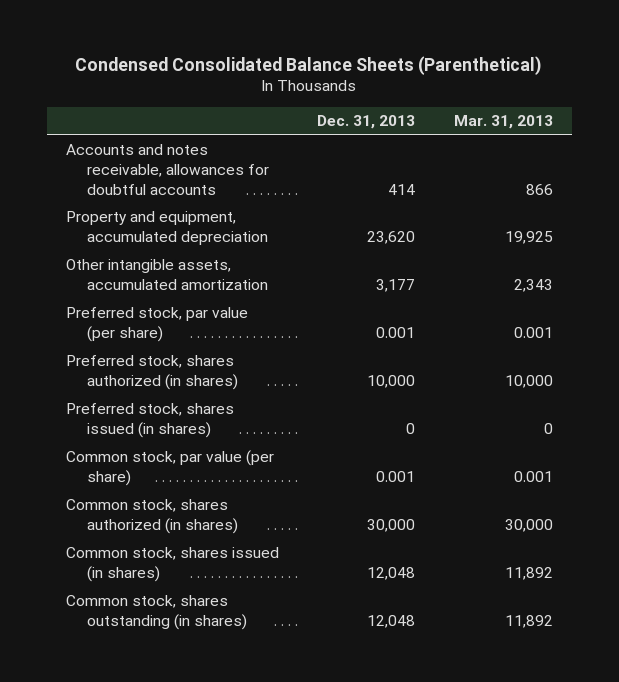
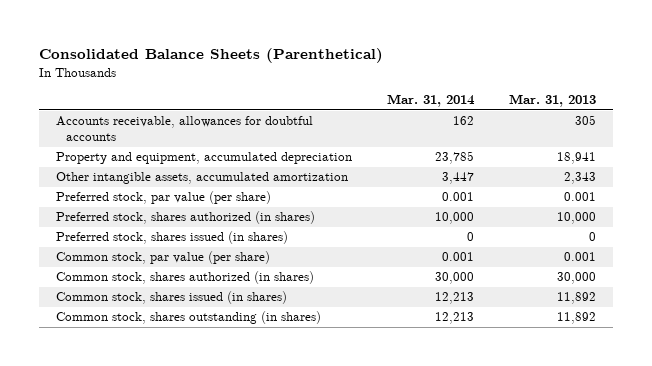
- Condensed Consolidated Balance Sheets (Parenthetical)
+ Consolidated Balance Sheets (Parenthetical)
- | Dec. 31, 2013 | Mar. 31, 2013
+ | Mar. 31, 2014 | Mar. 31, 2013
- Accounts and notes receivable, allowances for doubtful accounts | 414 | 866
- Property and equipment, accumulated depreciation | 23,620 | 19,925
+ Accounts receivable, allowances for doubtful accounts | 162 | 305
+ Property and equipment, accumulated depreciation | 23,785 | 18,941

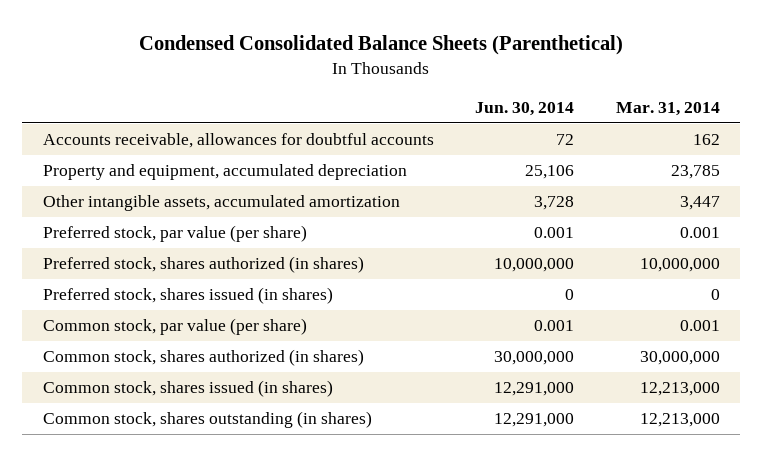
- Consolidated Balance Sheets (Parenthetical)
+ Condensed Consolidated Balance Sheets (Parenthetical)
- | Mar. 31, 2014 | Mar. 31, 2013
+ | Jun. 30, 2014 | Mar. 31, 2014
- Preferred stock, shares authorized (in shares) | 10,000 | 10,000
+ Preferred stock, shares authorized (in shares) | 10,000,000 | 10,000,000
- Common stock, shares authorized (in shares) | 30,000 | 30,000
- Common stock, shares issued (in shares) | 12,213 | 11,892
- Common stock, shares outstanding (in shares) | 12,213 | 11,892
+ Common stock, shares authorized (in shares) | 30,000,000 | 30,000,000
+ Common stock, shares issued (in shares) | 12,291,000 | 12,213,000
+ Common stock, shares outstanding (in shares) | 12,291,000 | 12,213,000

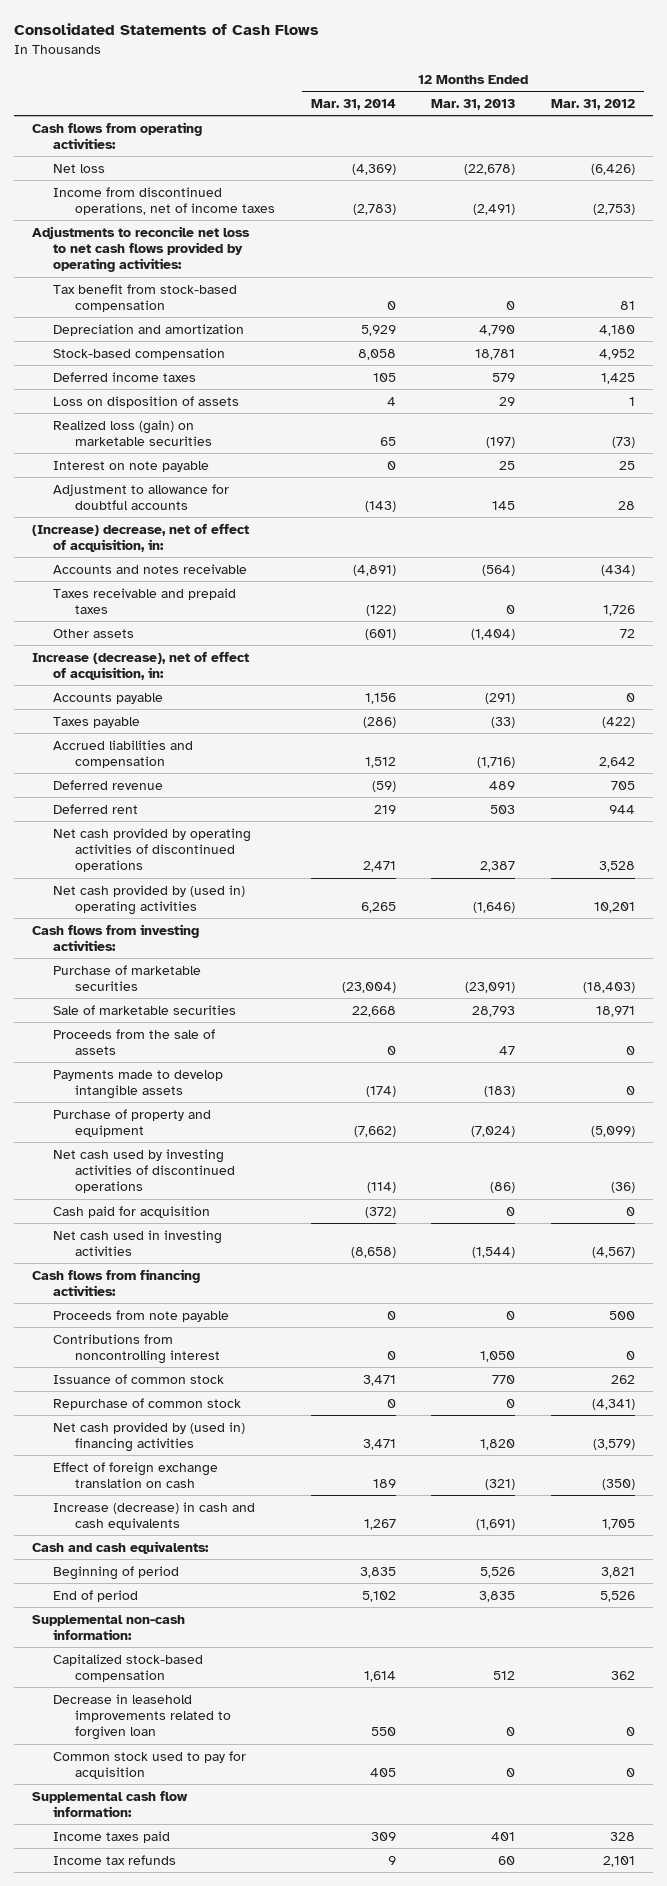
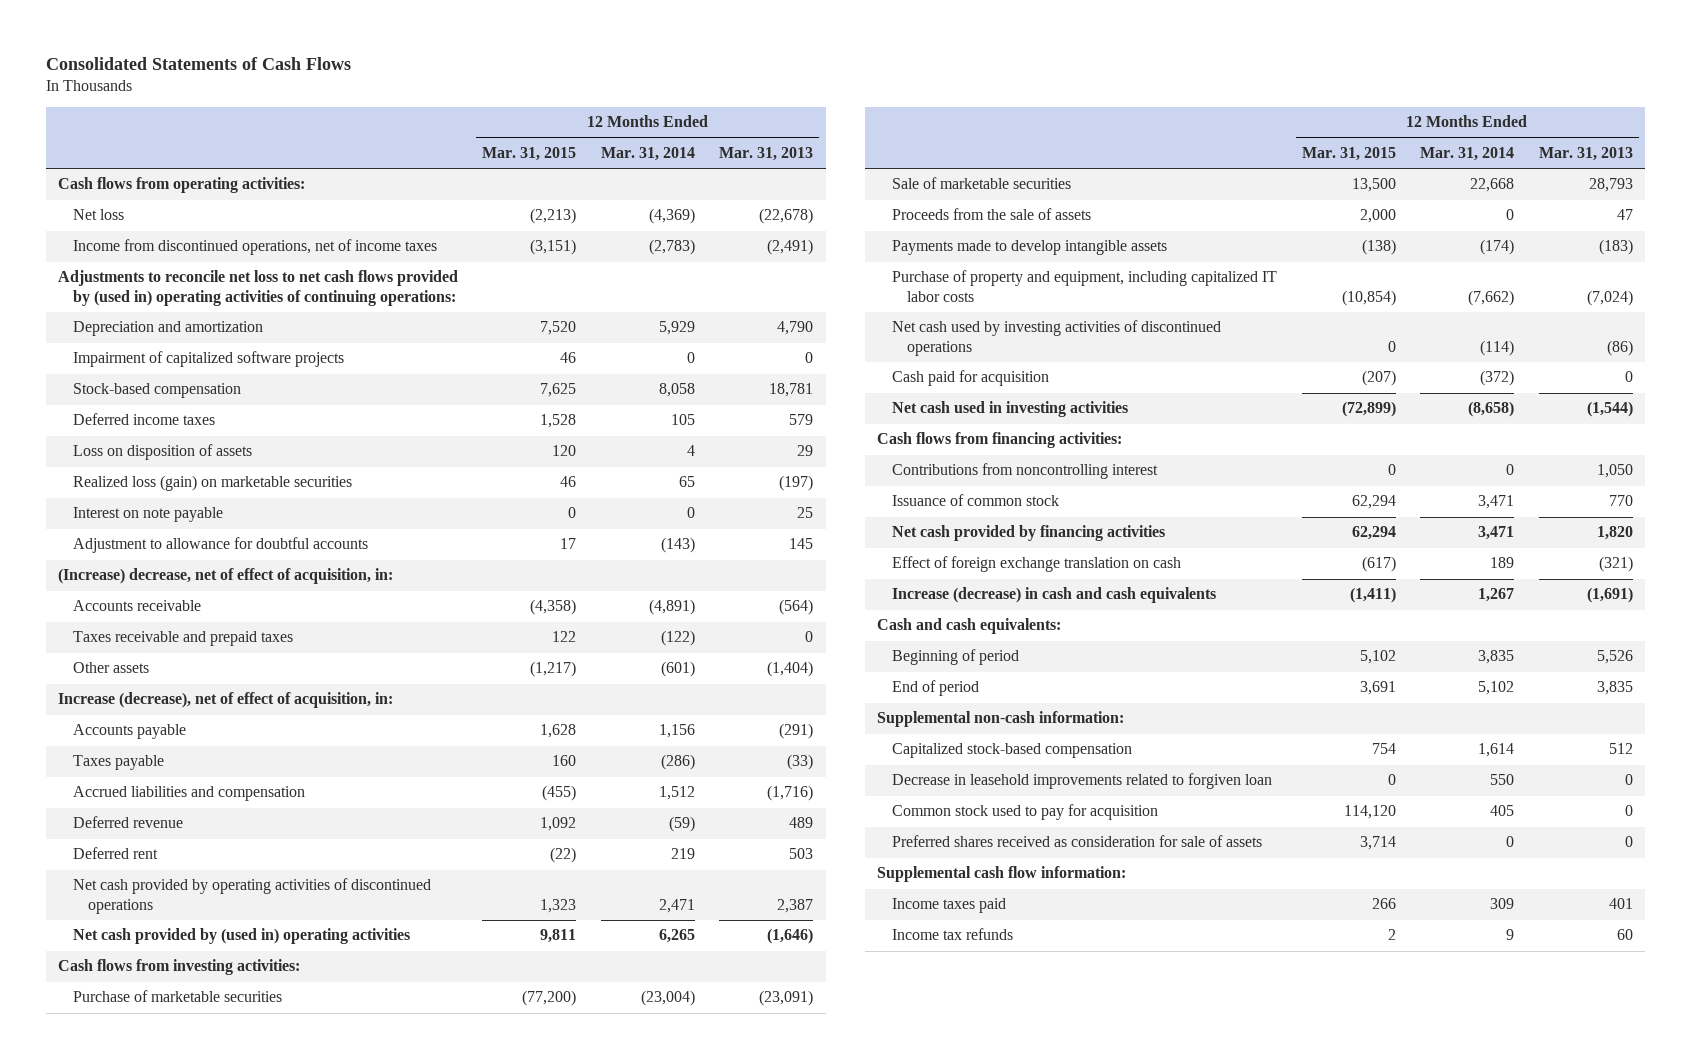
- | 12 Months Ended Mar. 31, 2014 | 12 Months Ended Mar. 31, 2013 | 12 Months Ended Mar. 31, 2012
+ | 12 Months Ended Mar. 31, 2015 | 12 Months Ended Mar. 31, 2014 | 12 Months Ended Mar. 31, 2013
- Adjustments to reconcile net loss to net cash flows provided by operating activities:
- Tax benefit from stock-based compensation | 0 | 0 | 81
+ Adjustments to reconcile net loss to net cash flows provided by (used in) operating activities of continuing operations:
+ Impairment of capitalized software projects | 46 | 0 | 0
- Accounts and notes receivable | (4,891) | (564) | (434)
+ Accounts receivable | (4,358) | (4,891) | (564)
- Purchase of property and equipment | (7,662) | (7,024) | (5,099)
+ Purchase of property and equipment, including capitalized IT labor costs | (10,854) | (7,662) | (7,024)
- Proceeds from note payable | 0 | 0 | 500
- Repurchase of common stock | 0 | 0 | (4,341)
- Net cash provided by (used in) financing activities | 3,471 | 1,820 | (3,579)
+ Net cash provided by financing activities | 62,294 | 3,471 | 1,820
+ Preferred shares received as consideration for sale of assets | 3,714 | 0 | 0

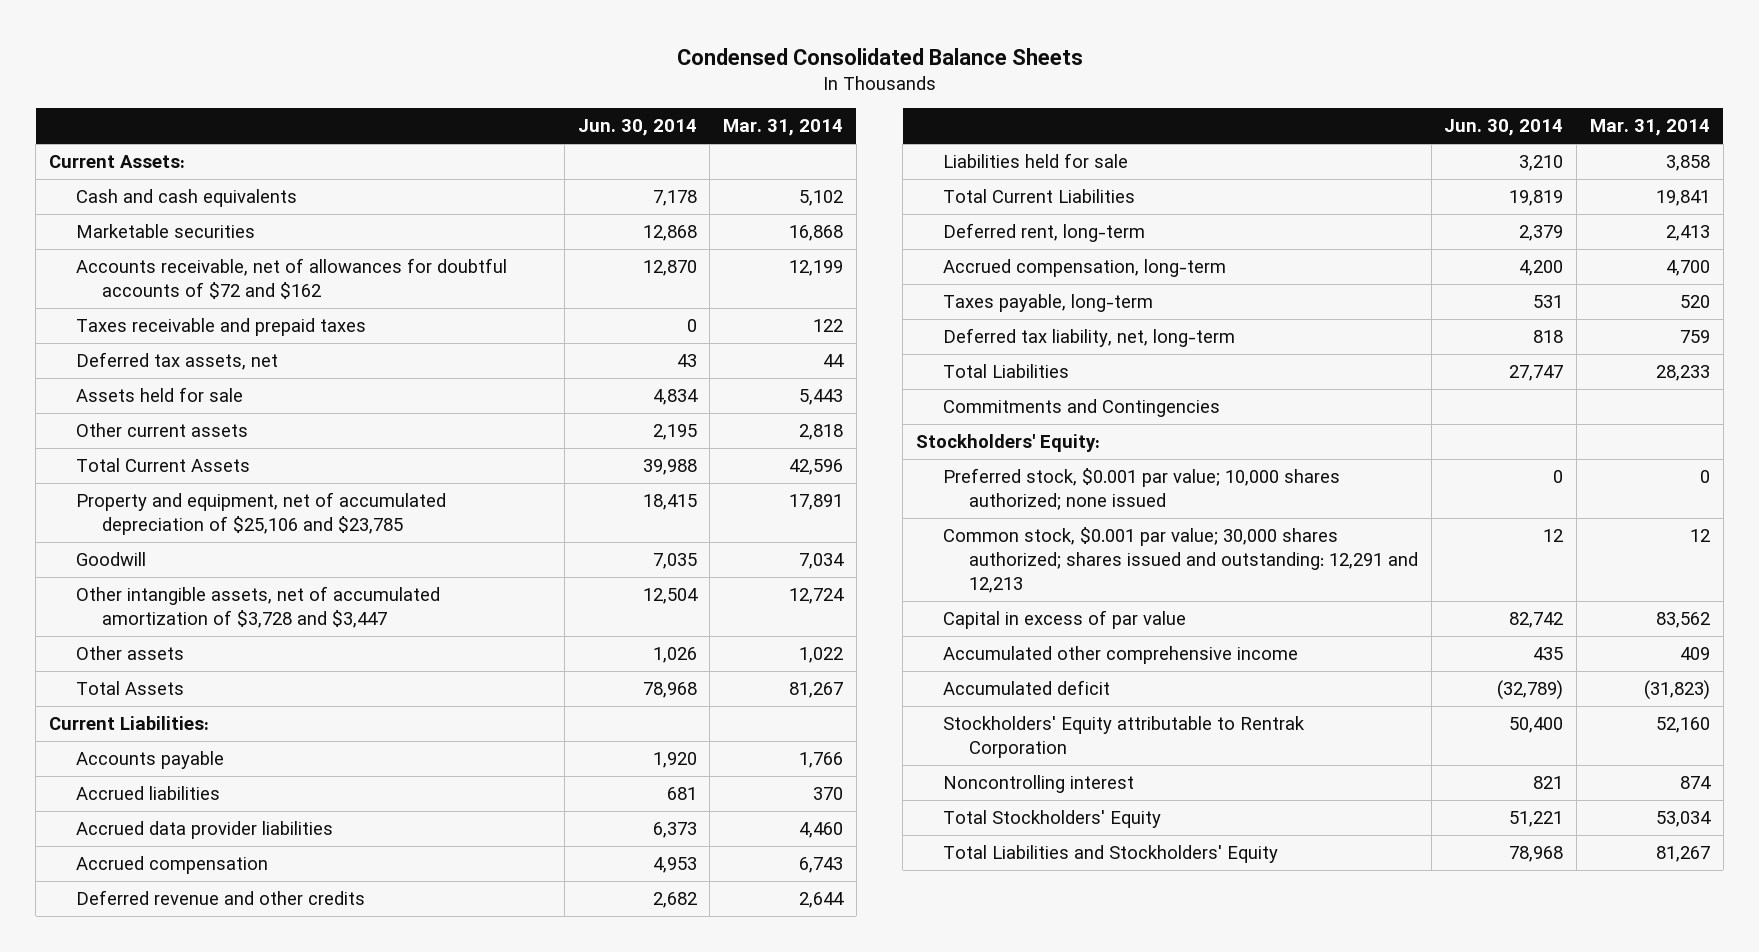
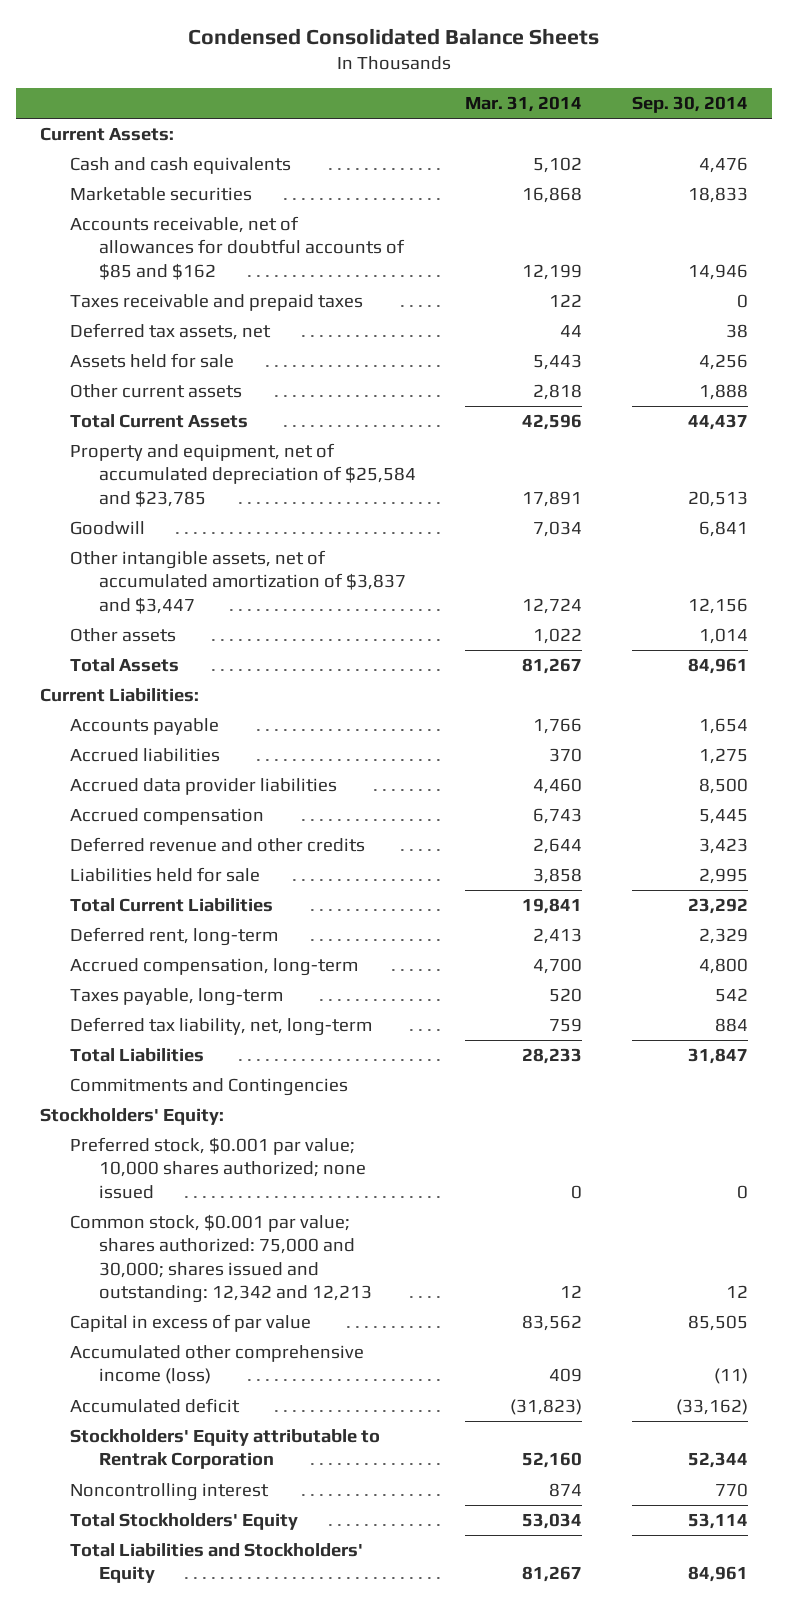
- | Jun. 30, 2014 | Mar. 31, 2014
+ | Mar. 31, 2014 | Sep. 30, 2014
- Accounts receivable, net of allowances for doubtful accounts of $72 and $162 | 12,870 | 12,199
+ Accounts receivable, net of allowances for doubtful accounts of $85 and $162 | 12,199 | 14,946
- Property and equipment, net of accumulated depreciation of $25,106 and $23,785 | 18,415 | 17,891
+ Property and equipment, net of accumulated depreciation of $25,584 and $23,785 | 17,891 | 20,513
- Other intangible assets, net of accumulated amortization of $3,728 and $3,447 | 12,504 | 12,724
+ Other intangible assets, net of accumulated amortization of $3,837 and $3,447 | 12,724 | 12,156
- Common stock, $0.001 par value; 30,000 shares authorized; shares issued and outstanding: 12,291 and 12,213 | 12 | 12
+ Common stock, $0.001 par value; shares authorized: 75,000 and 30,000; shares issued and outstanding: 12,342 and 12,213 | 12 | 12
- Accumulated other comprehensive income | 435 | 409
+ Accumulated other comprehensive income (loss) | 409 | (11)

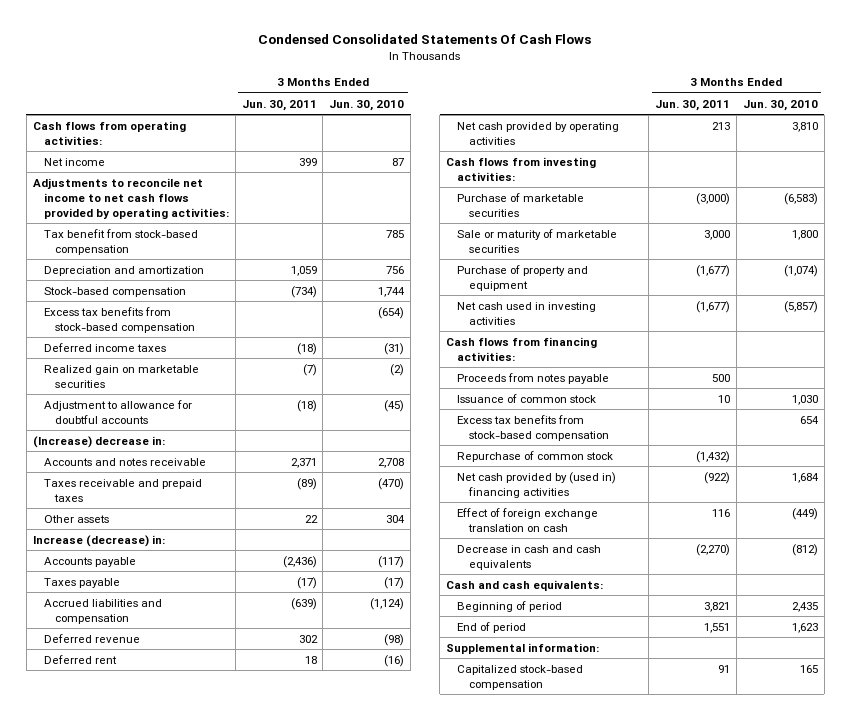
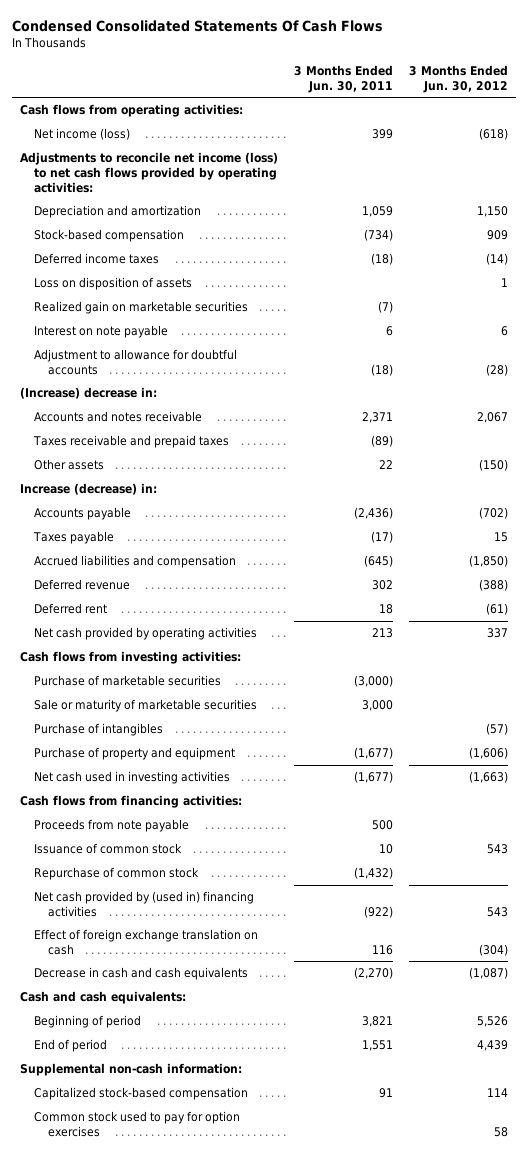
- | 3 Months Ended Jun. 30, 2011 | 3 Months Ended Jun. 30, 2010
+ | 3 Months Ended Jun. 30, 2011 | 3 Months Ended Jun. 30, 2012
- Net income | 399 | 87
- Adjustments to reconcile net income to net cash flows provided by operating activities:
- Tax benefit from stock-based compensation | | 785
+ Net income (loss) | 399 | (618)
+ Adjustments to reconcile net income (loss) to net cash flows provided by operating activities:
- Excess tax benefits from stock-based compensation | | (654)
+ Loss on disposition of assets | | 1
+ Interest on note payable | 6 | 6
- Accrued liabilities and compensation | (639) | (1,124)
+ Accrued liabilities and compensation | (645) | (1,850)
+ Purchase of intangibles | | (57)
- Proceeds from notes payable | 500 |
+ Proceeds from note payable | 500 |
- Excess tax benefits from stock-based compensation | | 654
- Supplemental information:
+ Supplemental non-cash information:
+ Common stock used to pay for option exercises | | 58

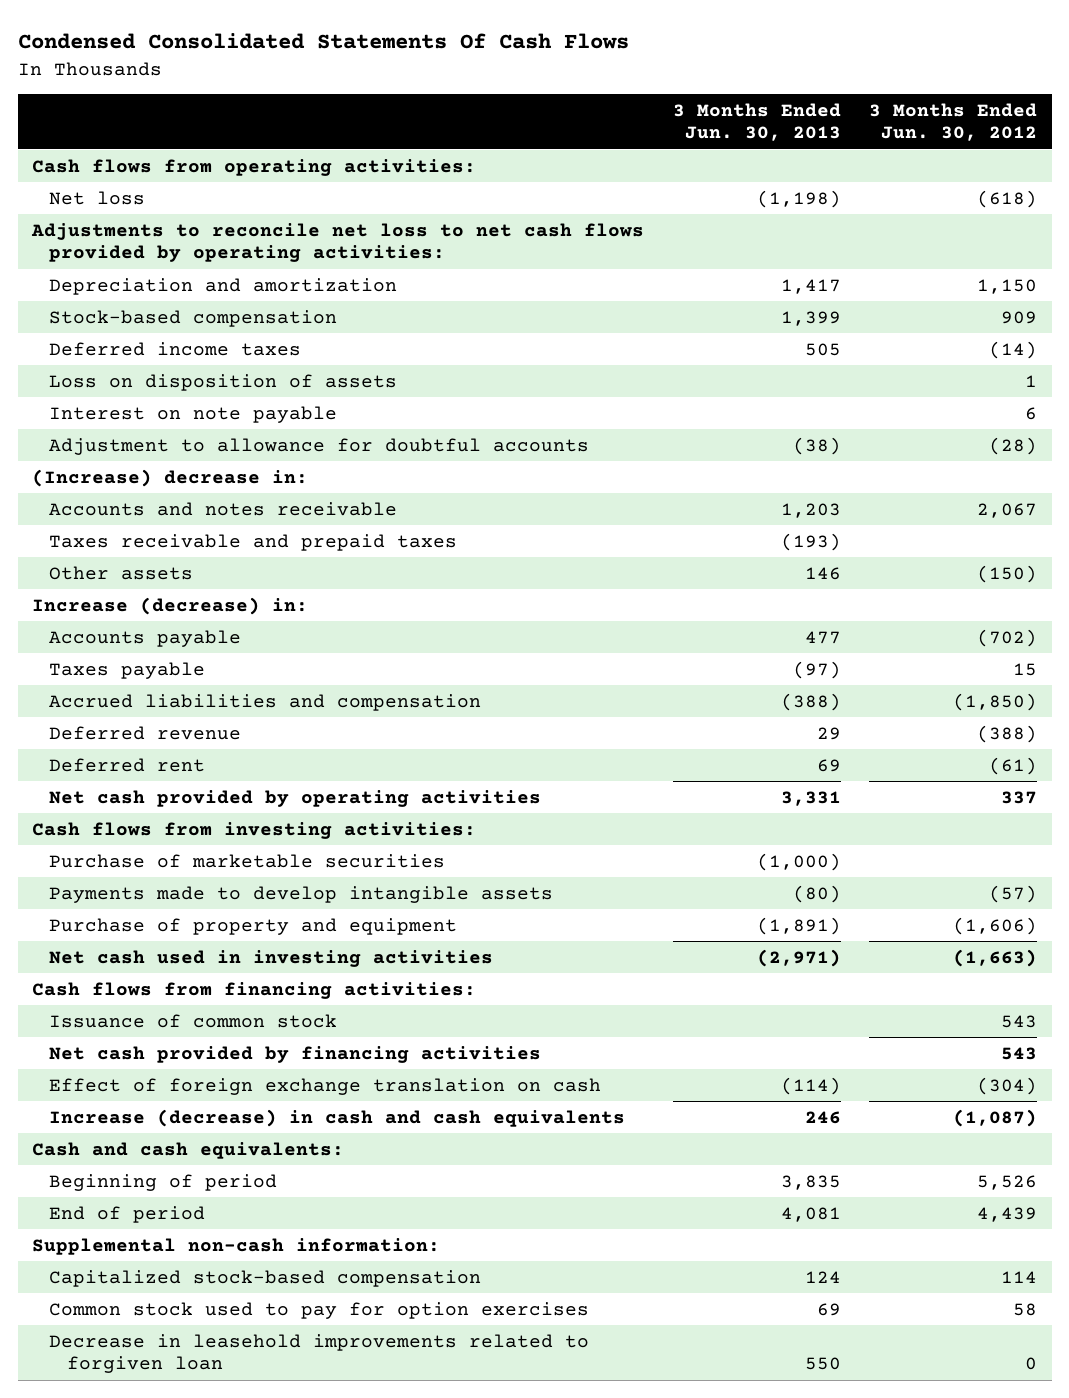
- | 3 Months Ended Jun. 30, 2011 | 3 Months Ended Jun. 30, 2012
+ | 3 Months Ended Jun. 30, 2013 | 3 Months Ended Jun. 30, 2012
- Net income (loss) | 399 | (618)
- Adjustments to reconcile net income (loss) to net cash flows provided by operating activities:
+ Net loss | (1,198) | (618)
+ Adjustments to reconcile net loss to net cash flows provided by operating activities:
- Realized gain on marketable securities | (7) |
- Sale or maturity of marketable securities | 3,000 |
- Purchase of intangibles | | (57)
+ Payments made to develop intangible assets | (80) | (57)
- Proceeds from note payable | 500 |
- Repurchase of common stock | (1,432) |
- Net cash provided by (used in) financing activities | (922) | 543
+ Net cash provided by financing activities | | 543
- Decrease in cash and cash equivalents | (2,270) | (1,087)
+ Increase (decrease) in cash and cash equivalents | 246 | (1,087)
+ Decrease in leasehold improvements related to forgiven loan | 550 | 0

